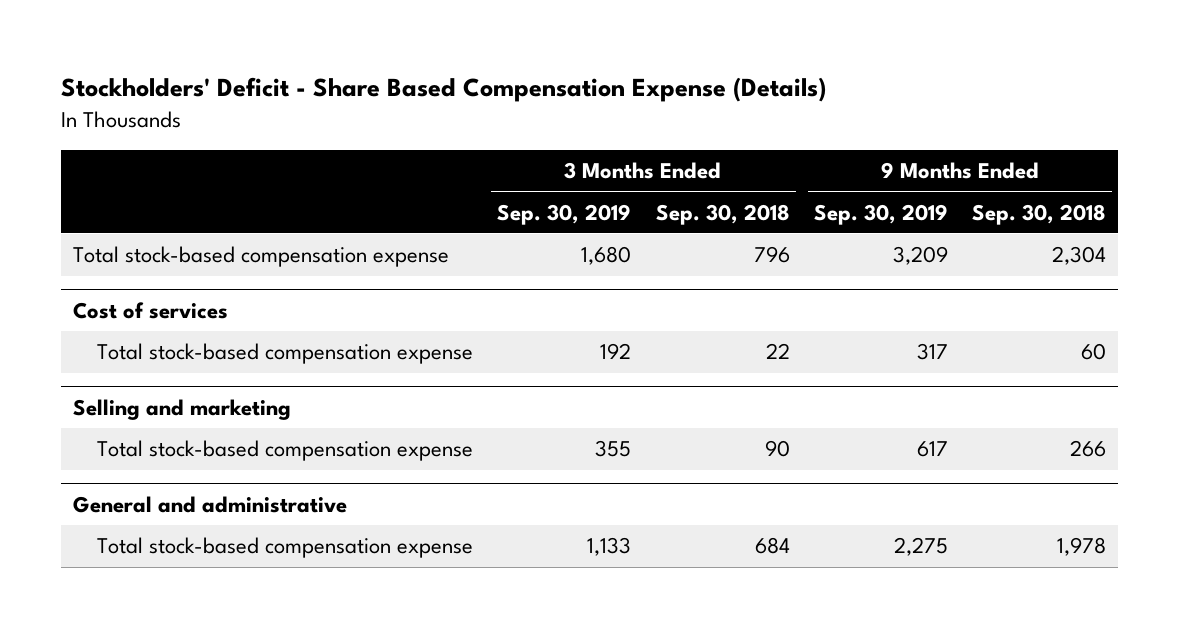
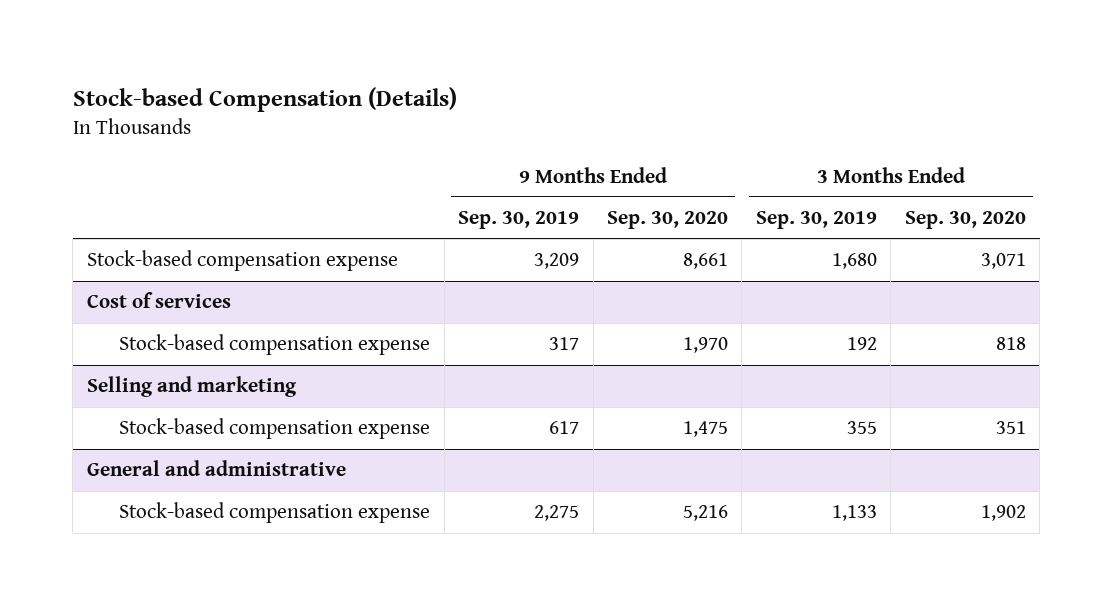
- Stockholders' Deficit - Share Based Compensation Expense (Details)
+ Stock-based Compensation (Details)
- | 3 Months Ended Sep. 30, 2019 | 3 Months Ended Sep. 30, 2018 | 9 Months Ended Sep. 30, 2019 | 9 Months Ended Sep. 30, 2018
+ | 9 Months Ended Sep. 30, 2019 | 9 Months Ended Sep. 30, 2020 | 3 Months Ended Sep. 30, 2019 | 3 Months Ended Sep. 30, 2020
- Total stock-based compensation expense | 1,680 | 796 | 3,209 | 2,304
+ Stock-based compensation expense | 3,209 | 8,661 | 1,680 | 3,071
@ Cost of services
- Total stock-based compensation expense | 192 | 22 | 317 | 60
+ Stock-based compensation expense | 317 | 1,970 | 192 | 818
@ Selling and marketing
- Total stock-based compensation expense | 355 | 90 | 617 | 266
+ Stock-based compensation expense | 617 | 1,475 | 355 | 351
@ General and administrative
- Total stock-based compensation expense | 1,133 | 684 | 2,275 | 1,978
+ Stock-based compensation expense | 2,275 | 5,216 | 1,133 | 1,902

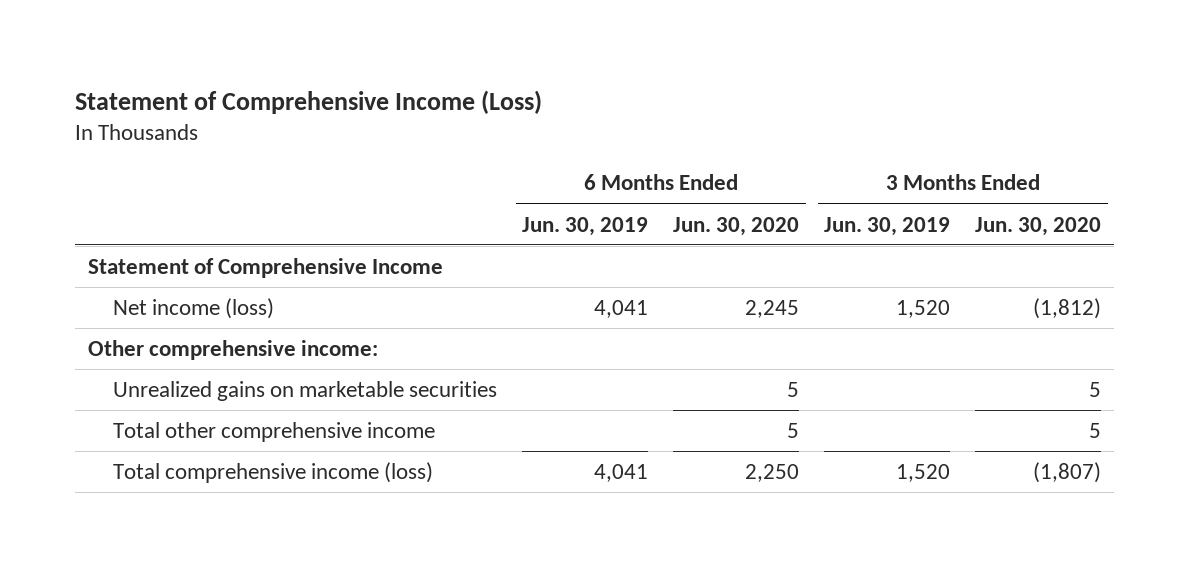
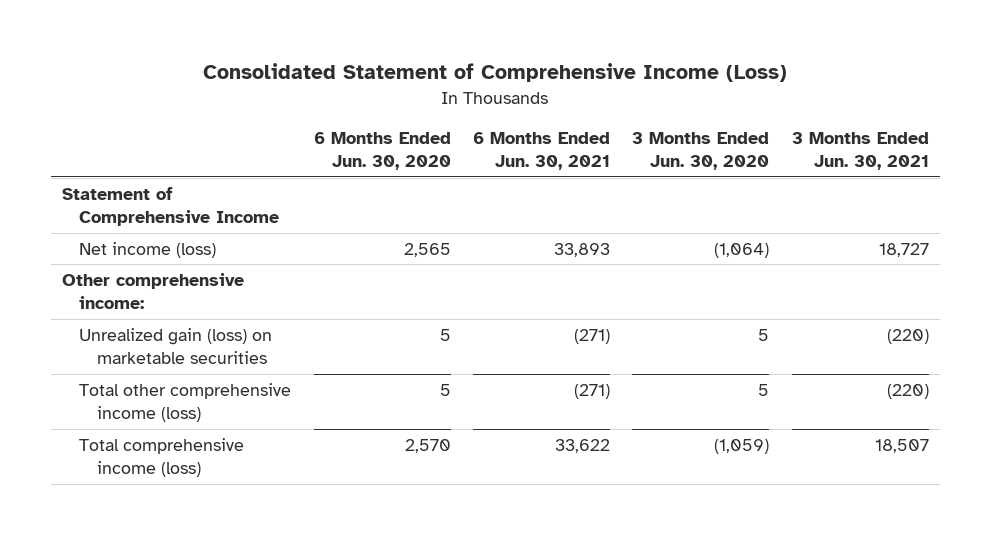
- Statement of Comprehensive Income (Loss)
+ Consolidated Statement of Comprehensive Income (Loss)
- | 6 Months Ended Jun. 30, 2019 | 6 Months Ended Jun. 30, 2020 | 3 Months Ended Jun. 30, 2019 | 3 Months Ended Jun. 30, 2020
+ | 6 Months Ended Jun. 30, 2020 | 6 Months Ended Jun. 30, 2021 | 3 Months Ended Jun. 30, 2020 | 3 Months Ended Jun. 30, 2021
- Net income (loss) | 4,041 | 2,245 | 1,520 | (1,812)
+ Net income (loss) | 2,565 | 33,893 | (1,064) | 18,727
- Unrealized gains on marketable securities | | 5 | | 5
- Total other comprehensive income | | 5 | | 5
- Total comprehensive income (loss) | 4,041 | 2,250 | 1,520 | (1,807)
+ Unrealized gain (loss) on marketable securities | 5 | (271) | 5 | (220)
+ Total other comprehensive income (loss) | 5 | (271) | 5 | (220)
+ Total comprehensive income (loss) | 2,570 | 33,622 | (1,059) | 18,507

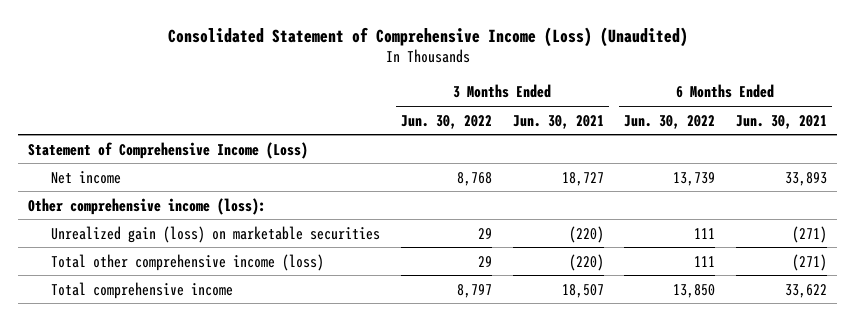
- Consolidated Statement of Comprehensive Income (Loss)
+ Consolidated Statement of Comprehensive Income (Loss) (Unaudited)
- | 6 Months Ended Jun. 30, 2020 | 6 Months Ended Jun. 30, 2021 | 3 Months Ended Jun. 30, 2020 | 3 Months Ended Jun. 30, 2021
+ | 3 Months Ended Jun. 30, 2022 | 3 Months Ended Jun. 30, 2021 | 6 Months Ended Jun. 30, 2022 | 6 Months Ended Jun. 30, 2021
- Statement of Comprehensive Income
- Net income (loss) | 2,565 | 33,893 | (1,064) | 18,727
- Other comprehensive income:
+ Statement of Comprehensive Income (Loss)
+ Net income | 8,768 | 18,727 | 13,739 | 33,893
+ Other comprehensive income (loss):
- Total comprehensive income (loss) | 2,570 | 33,622 | (1,059) | 18,507
+ Total comprehensive income | 8,797 | 18,507 | 13,850 | 33,622

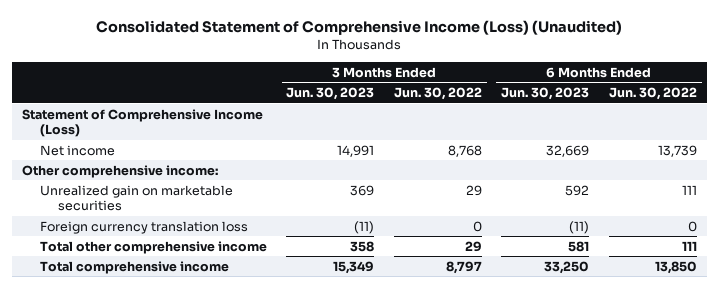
- | 3 Months Ended Jun. 30, 2022 | 3 Months Ended Jun. 30, 2021 | 6 Months Ended Jun. 30, 2022 | 6 Months Ended Jun. 30, 2021
+ | 3 Months Ended Jun. 30, 2023 | 3 Months Ended Jun. 30, 2022 | 6 Months Ended Jun. 30, 2023 | 6 Months Ended Jun. 30, 2022
- Other comprehensive income (loss):
- Unrealized gain (loss) on marketable securities | 29 | (220) | 111 | (271)
- Total other comprehensive income (loss) | 29 | (220) | 111 | (271)
+ Other comprehensive income:
+ Unrealized gain on marketable securities | 369 | 29 | 592 | 111
+ Foreign currency translation loss | (11) | 0 | (11) | 0
+ Total other comprehensive income | 358 | 29 | 581 | 111

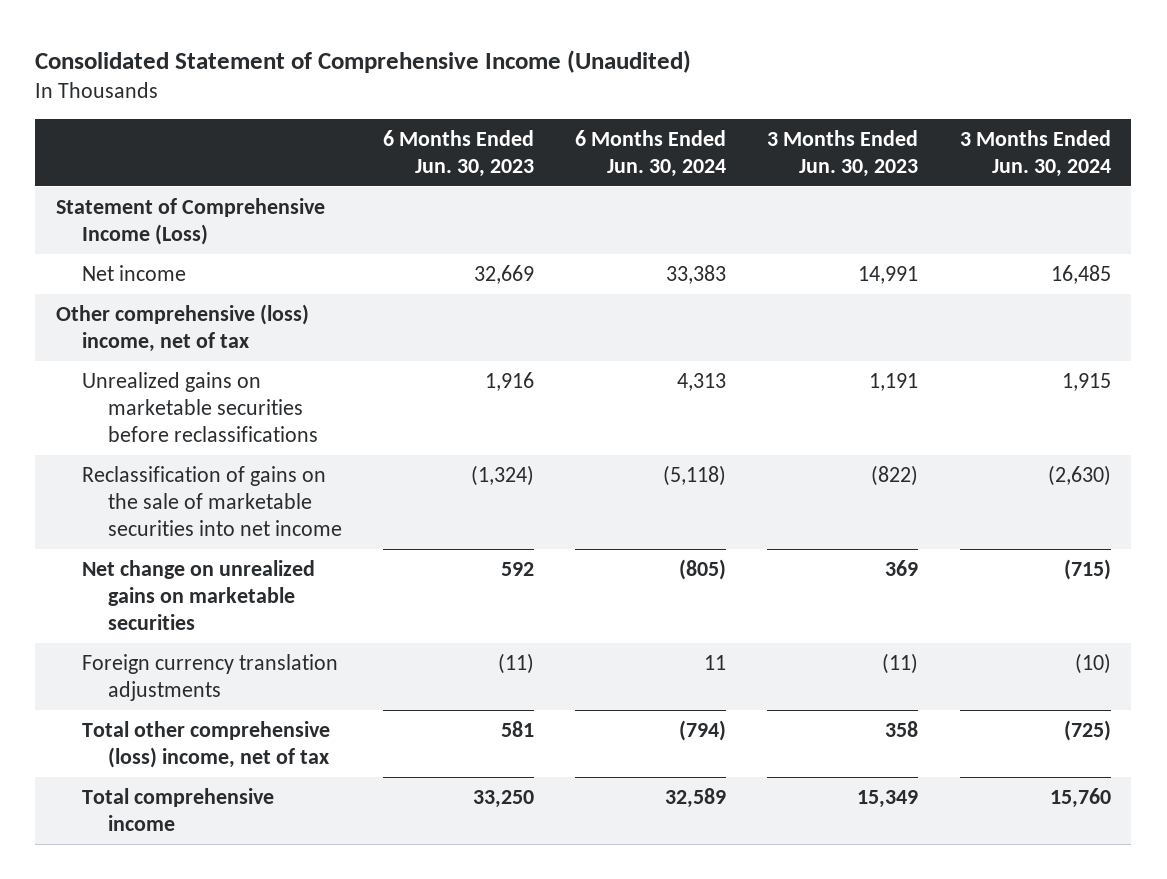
- Consolidated Statement of Comprehensive Income (Loss) (Unaudited)
+ Consolidated Statement of Comprehensive Income (Unaudited)
- | 3 Months Ended Jun. 30, 2023 | 3 Months Ended Jun. 30, 2022 | 6 Months Ended Jun. 30, 2023 | 6 Months Ended Jun. 30, 2022
+ | 6 Months Ended Jun. 30, 2023 | 6 Months Ended Jun. 30, 2024 | 3 Months Ended Jun. 30, 2023 | 3 Months Ended Jun. 30, 2024
- Other comprehensive income:
- Unrealized gain on marketable securities | 369 | 29 | 592 | 111
- Foreign currency translation loss | (11) | 0 | (11) | 0
- Total other comprehensive income | 358 | 29 | 581 | 111
+ Other comprehensive (loss) income, net of tax
+ Unrealized gains on marketable securities before reclassifications | 1,916 | 4,313 | 1,191 | 1,915
+ Reclassification of gains on the sale of marketable securities into net income | (1,324) | (5,118) | (822) | (2,630)
+ Net change on unrealized gains on marketable securities | 592 | (805) | 369 | (715)
+ Foreign currency translation adjustments | (11) | 11 | (11) | (10)
+ Total other comprehensive (loss) income, net of tax | 581 | (794) | 358 | (725)

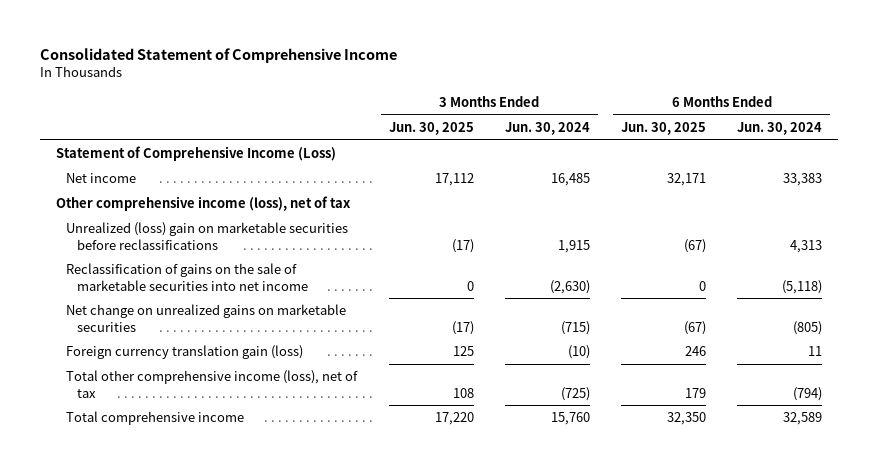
- Consolidated Statement of Comprehensive Income (Unaudited)
+ Consolidated Statement of Comprehensive Income
- | 6 Months Ended Jun. 30, 2023 | 6 Months Ended Jun. 30, 2024 | 3 Months Ended Jun. 30, 2023 | 3 Months Ended Jun. 30, 2024
+ | 3 Months Ended Jun. 30, 2025 | 3 Months Ended Jun. 30, 2024 | 6 Months Ended Jun. 30, 2025 | 6 Months Ended Jun. 30, 2024
- Other comprehensive (loss) income, net of tax
- Unrealized gains on marketable securities before reclassifications | 1,916 | 4,313 | 1,191 | 1,915
+ Other comprehensive income (loss), net of tax
+ Unrealized (loss) gain on marketable securities before reclassifications | (17) | 1,915 | (67) | 4,313
- Foreign currency translation adjustments | (11) | 11 | (11) | (10)
- Total other comprehensive (loss) income, net of tax | 581 | (794) | 358 | (725)
+ Foreign currency translation gain (loss) | 125 | (10) | 246 | 11
+ Total other comprehensive income (loss), net of tax | 108 | (725) | 179 | (794)

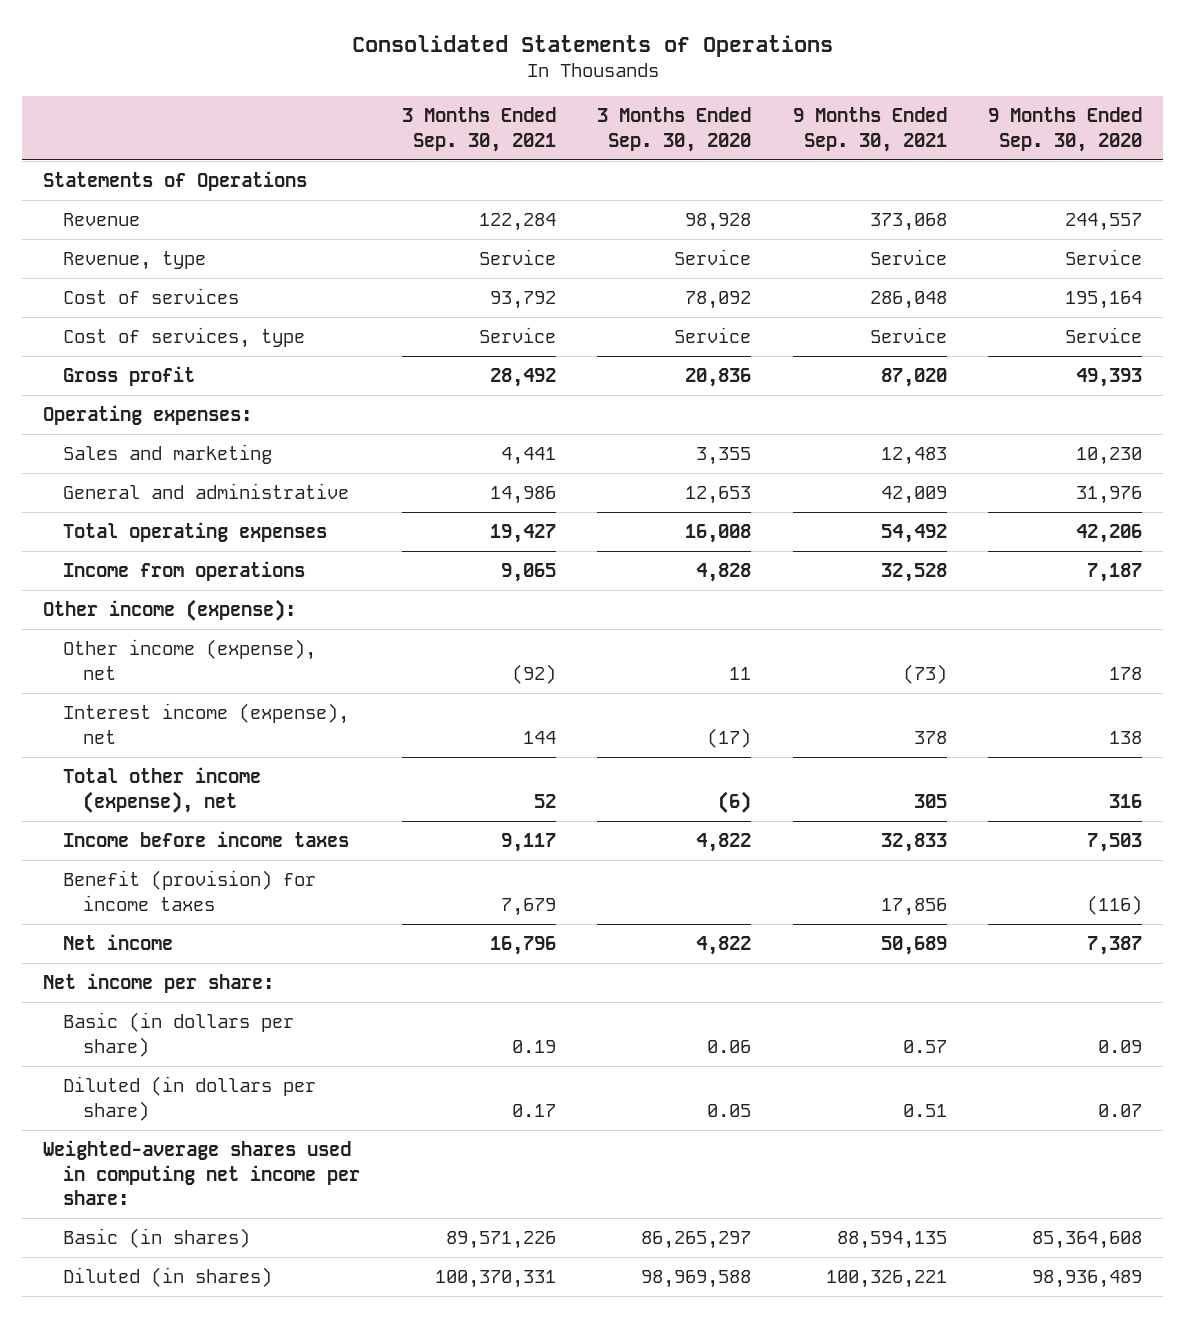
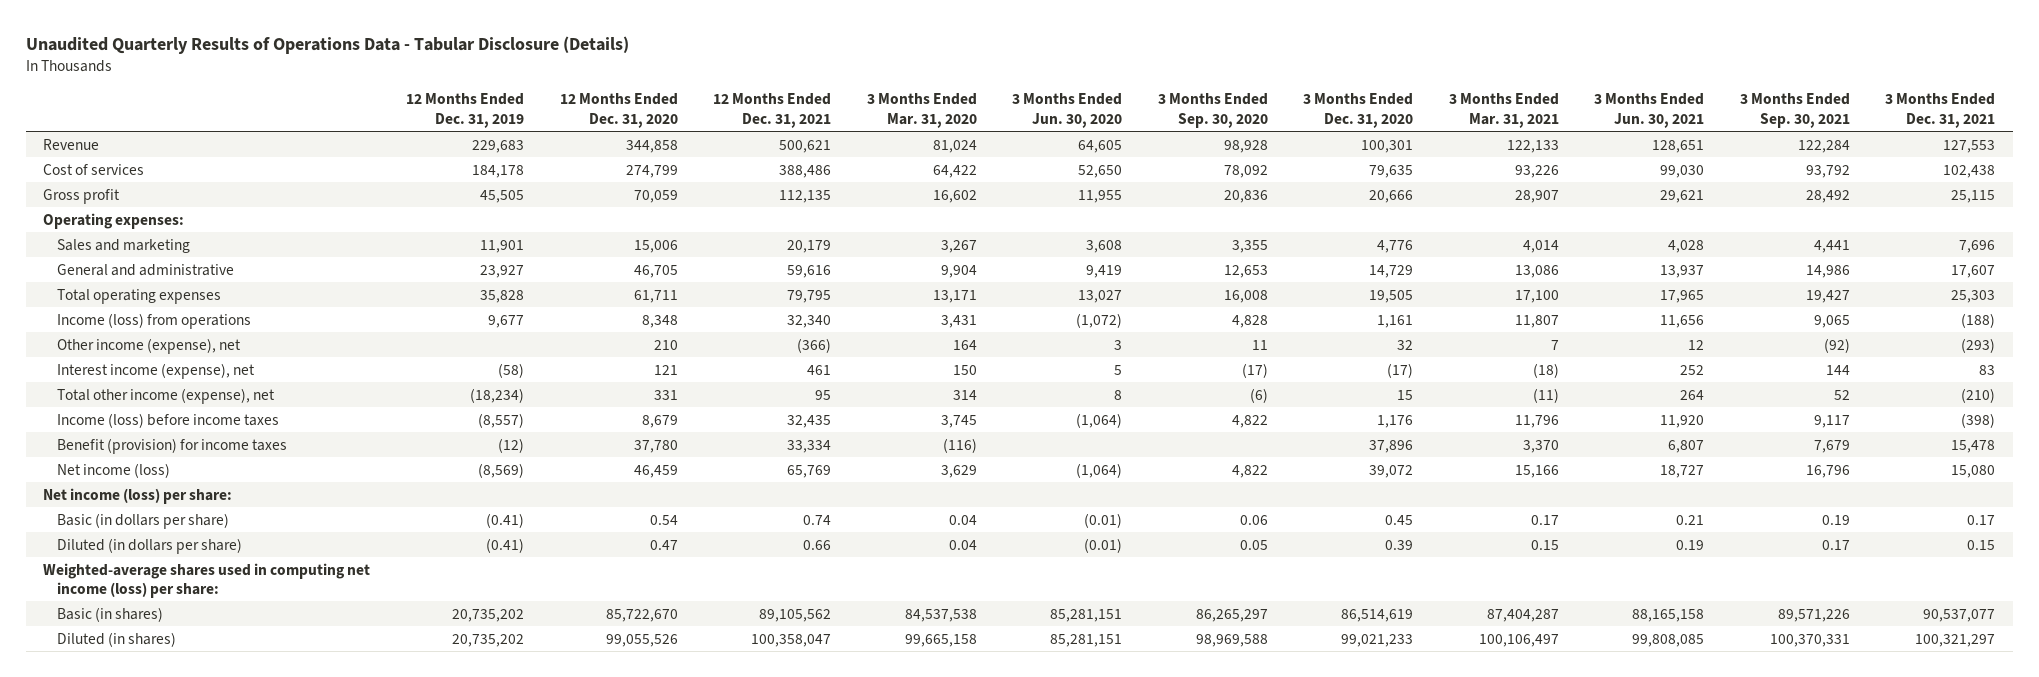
- Consolidated Statements of Operations
+ Unaudited Quarterly Results of Operations Data - Tabular Disclosure (Details)
- | 3 Months Ended Sep. 30, 2021 | 3 Months Ended Sep. 30, 2020 | 9 Months Ended Sep. 30, 2021 | 9 Months Ended Sep. 30, 2020
+ | 12 Months Ended Dec. 31, 2019 | 12 Months Ended Dec. 31, 2020 | 12 Months Ended Dec. 31, 2021 | 3 Months Ended Mar. 31, 2020 | 3 Months Ended Jun. 30, 2020 | 3 Months Ended Sep. 30, 2020 | 3 Months Ended Dec. 31, 2020 | 3 Months Ended Mar. 31, 2021 | 3 Months Ended Jun. 30, 2021 | 3 Months Ended Sep. 30, 2021 | 3 Months Ended Dec. 31, 2021
- Statements of Operations
- Revenue, type | Service | Service | Service | Service
- Cost of services, type | Service | Service | Service | Service
- Income from operations | 9,065 | 4,828 | 32,528 | 7,187
- Other income (expense):
+ Income (loss) from operations | 9,677 | 8,348 | 32,340 | 3,431 | (1,072) | 4,828 | 1,161 | 11,807 | 11,656 | 9,065 | (188)
- Income before income taxes | 9,117 | 4,822 | 32,833 | 7,503
+ Income (loss) before income taxes | (8,557) | 8,679 | 32,435 | 3,745 | (1,064) | 4,822 | 1,176 | 11,796 | 11,920 | 9,117 | (398)
- Net income | 16,796 | 4,822 | 50,689 | 7,387
- Net income per share:
+ Net income (loss) | (8,569) | 46,459 | 65,769 | 3,629 | (1,064) | 4,822 | 39,072 | 15,166 | 18,727 | 16,796 | 15,080
+ Net income (loss) per share:
- Weighted-average shares used in computing net income per share:
+ Weighted-average shares used in computing net income (loss) per share:

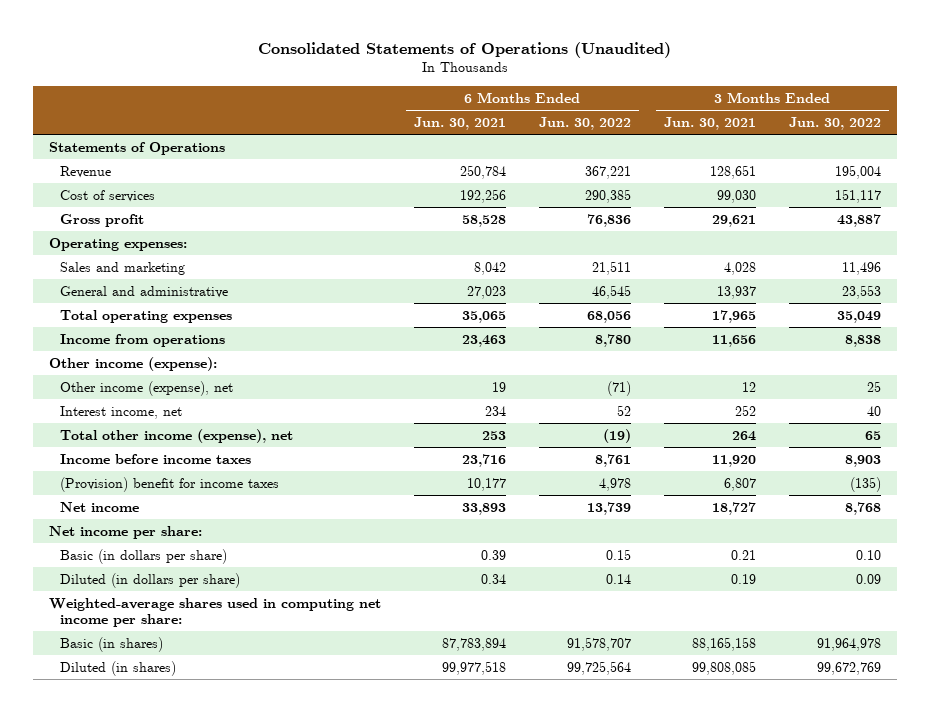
- Unaudited Quarterly Results of Operations Data - Tabular Disclosure (Details)
+ Consolidated Statements of Operations (Unaudited)
- | 12 Months Ended Dec. 31, 2019 | 12 Months Ended Dec. 31, 2020 | 12 Months Ended Dec. 31, 2021 | 3 Months Ended Mar. 31, 2020 | 3 Months Ended Jun. 30, 2020 | 3 Months Ended Sep. 30, 2020 | 3 Months Ended Dec. 31, 2020 | 3 Months Ended Mar. 31, 2021 | 3 Months Ended Jun. 30, 2021 | 3 Months Ended Sep. 30, 2021 | 3 Months Ended Dec. 31, 2021
+ | 6 Months Ended Jun. 30, 2021 | 6 Months Ended Jun. 30, 2022 | 3 Months Ended Jun. 30, 2021 | 3 Months Ended Jun. 30, 2022
+ Statements of Operations
- Income (loss) from operations | 9,677 | 8,348 | 32,340 | 3,431 | (1,072) | 4,828 | 1,161 | 11,807 | 11,656 | 9,065 | (188)
+ Income from operations | 23,463 | 8,780 | 11,656 | 8,838
+ Other income (expense):
- Interest income (expense), net | (58) | 121 | 461 | 150 | 5 | (17) | (17) | (18) | 252 | 144 | 83
+ Interest income, net | 234 | 52 | 252 | 40
- Income (loss) before income taxes | (8,557) | 8,679 | 32,435 | 3,745 | (1,064) | 4,822 | 1,176 | 11,796 | 11,920 | 9,117 | (398)
- Benefit (provision) for income taxes | (12) | 37,780 | 33,334 | (116) | | | 37,896 | 3,370 | 6,807 | 7,679 | 15,478
- Net income (loss) | (8,569) | 46,459 | 65,769 | 3,629 | (1,064) | 4,822 | 39,072 | 15,166 | 18,727 | 16,796 | 15,080
- Net income (loss) per share:
+ Income before income taxes | 23,716 | 8,761 | 11,920 | 8,903
+ (Provision) benefit for income taxes | 10,177 | 4,978 | 6,807 | (135)
+ Net income | 33,893 | 13,739 | 18,727 | 8,768
+ Net income per share:
- Weighted-average shares used in computing net income (loss) per share:
+ Weighted-average shares used in computing net income per share:

